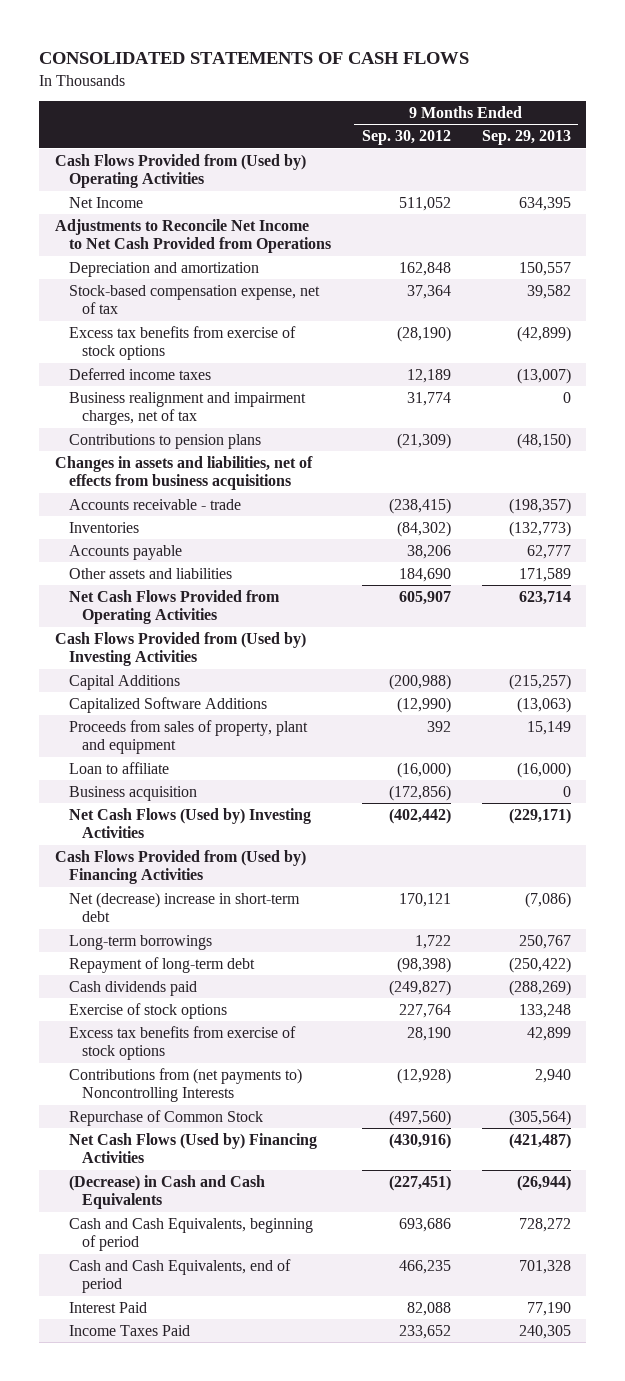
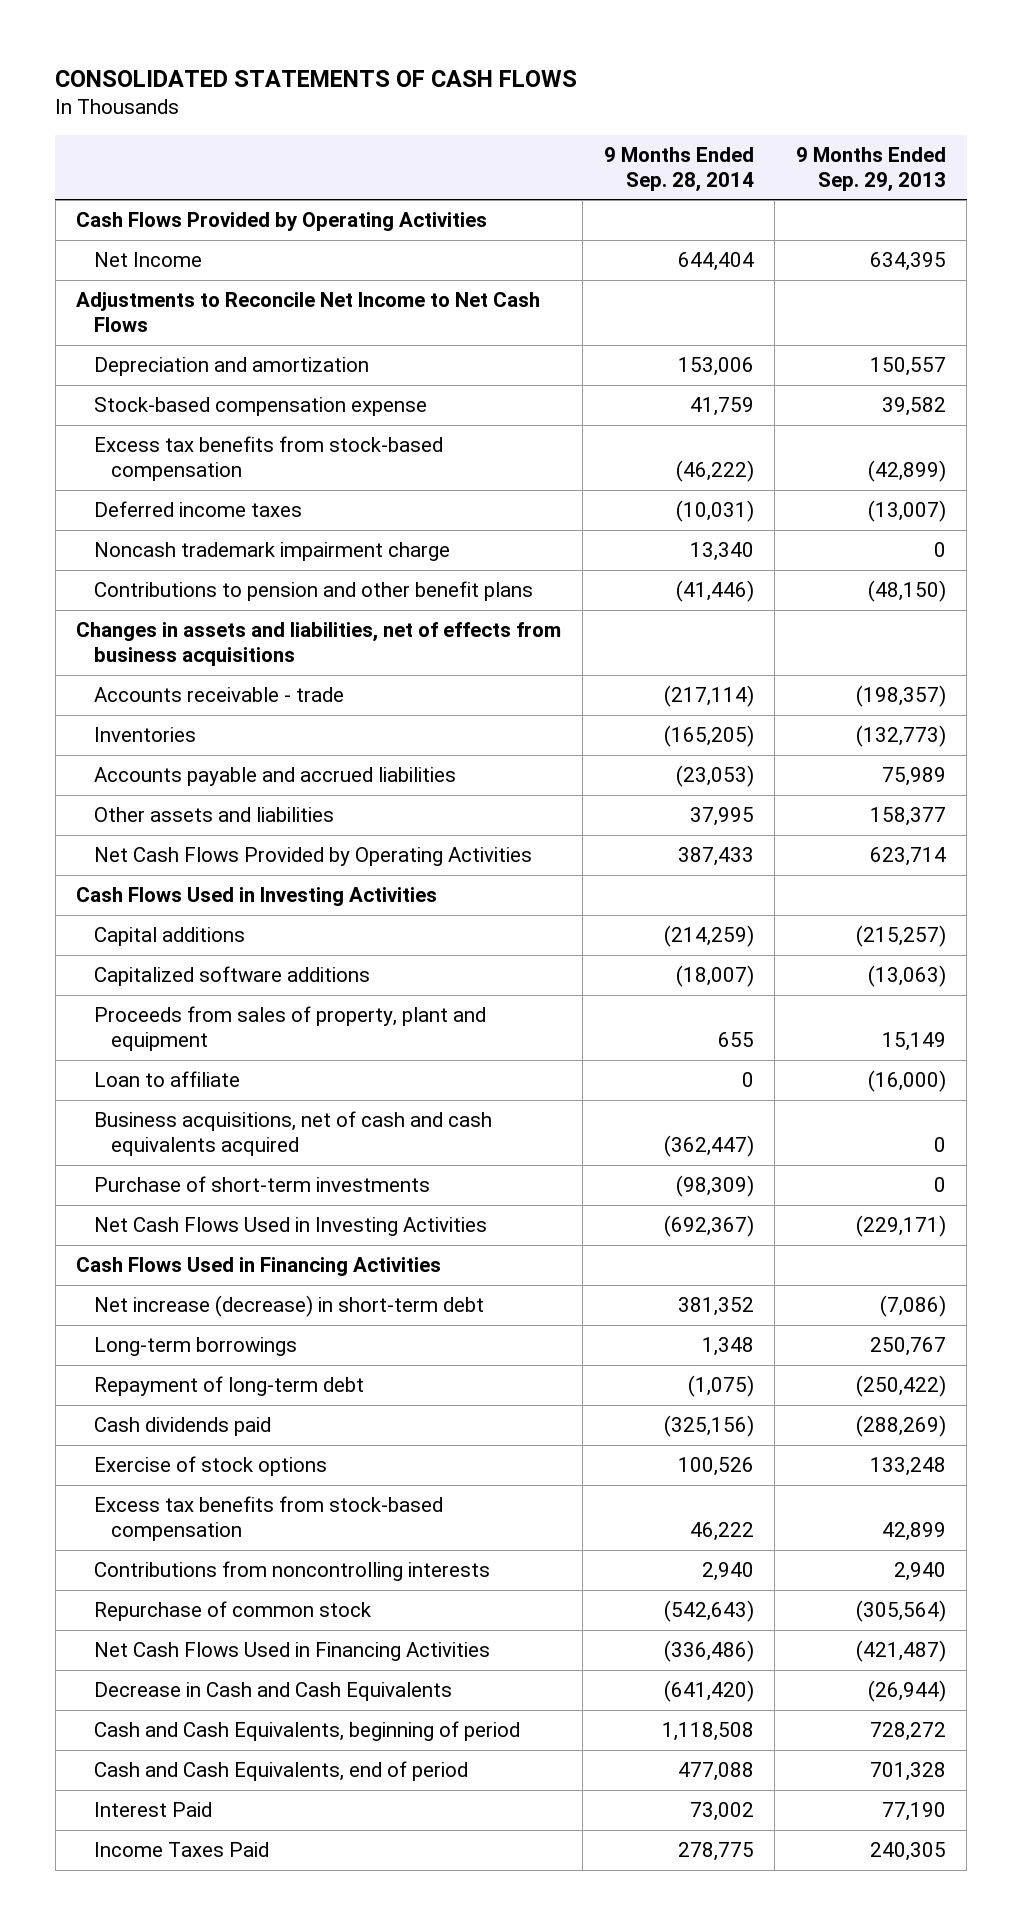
- | 9 Months Ended Sep. 30, 2012 | 9 Months Ended Sep. 29, 2013
+ | 9 Months Ended Sep. 28, 2014 | 9 Months Ended Sep. 29, 2013
- Cash Flows Provided from (Used by) Operating Activities
+ Cash Flows Provided by Operating Activities
- Adjustments to Reconcile Net Income to Net Cash Provided from Operations
+ Adjustments to Reconcile Net Income to Net Cash Flows
- Stock-based compensation expense, net of tax | 37,364 | 39,582
- Excess tax benefits from exercise of stock options | (28,190) | (42,899)
+ Stock-based compensation expense | 41,759 | 39,582
+ Excess tax benefits from stock-based compensation | (46,222) | (42,899)
- Business realignment and impairment charges, net of tax | 31,774 | 0
- Contributions to pension plans | (21,309) | (48,150)
+ Noncash trademark impairment charge | 13,340 | 0
+ Contributions to pension and other benefit plans | (41,446) | (48,150)
- Accounts payable | 38,206 | 62,777
- Other assets and liabilities | 184,690 | 171,589
- Net Cash Flows Provided from Operating Activities | 605,907 | 623,714
- Cash Flows Provided from (Used by) Investing Activities
- Capital Additions | (200,988) | (215,257)
- Capitalized Software Additions | (12,990) | (13,063)
+ Accounts payable and accrued liabilities | (23,053) | 75,989
+ Other assets and liabilities | 37,995 | 158,377
+ Net Cash Flows Provided by Operating Activities | 387,433 | 623,714
+ Cash Flows Used in Investing Activities
+ Capital additions | (214,259) | (215,257)
+ Capitalized software additions | (18,007) | (13,063)
- Business acquisition | (172,856) | 0
- Net Cash Flows (Used by) Investing Activities | (402,442) | (229,171)
- Cash Flows Provided from (Used by) Financing Activities
- Net (decrease) increase in short-term debt | 170,121 | (7,086)
+ Business acquisitions, net of cash and cash equivalents acquired | (362,447) | 0
+ Purchase of short-term investments | (98,309) | 0
+ Net Cash Flows Used in Investing Activities | (692,367) | (229,171)
+ Cash Flows Used in Financing Activities
+ Net increase (decrease) in short-term debt | 381,352 | (7,086)
- Excess tax benefits from exercise of stock options | 28,190 | 42,899
- Contributions from (net payments to) Noncontrolling Interests | (12,928) | 2,940
- Repurchase of Common Stock | (497,560) | (305,564)
- Net Cash Flows (Used by) Financing Activities | (430,916) | (421,487)
- (Decrease) in Cash and Cash Equivalents | (227,451) | (26,944)
+ Excess tax benefits from stock-based compensation | 46,222 | 42,899
+ Contributions from noncontrolling interests | 2,940 | 2,940
+ Repurchase of common stock | (542,643) | (305,564)
+ Net Cash Flows Used in Financing Activities | (336,486) | (421,487)
+ Decrease in Cash and Cash Equivalents | (641,420) | (26,944)

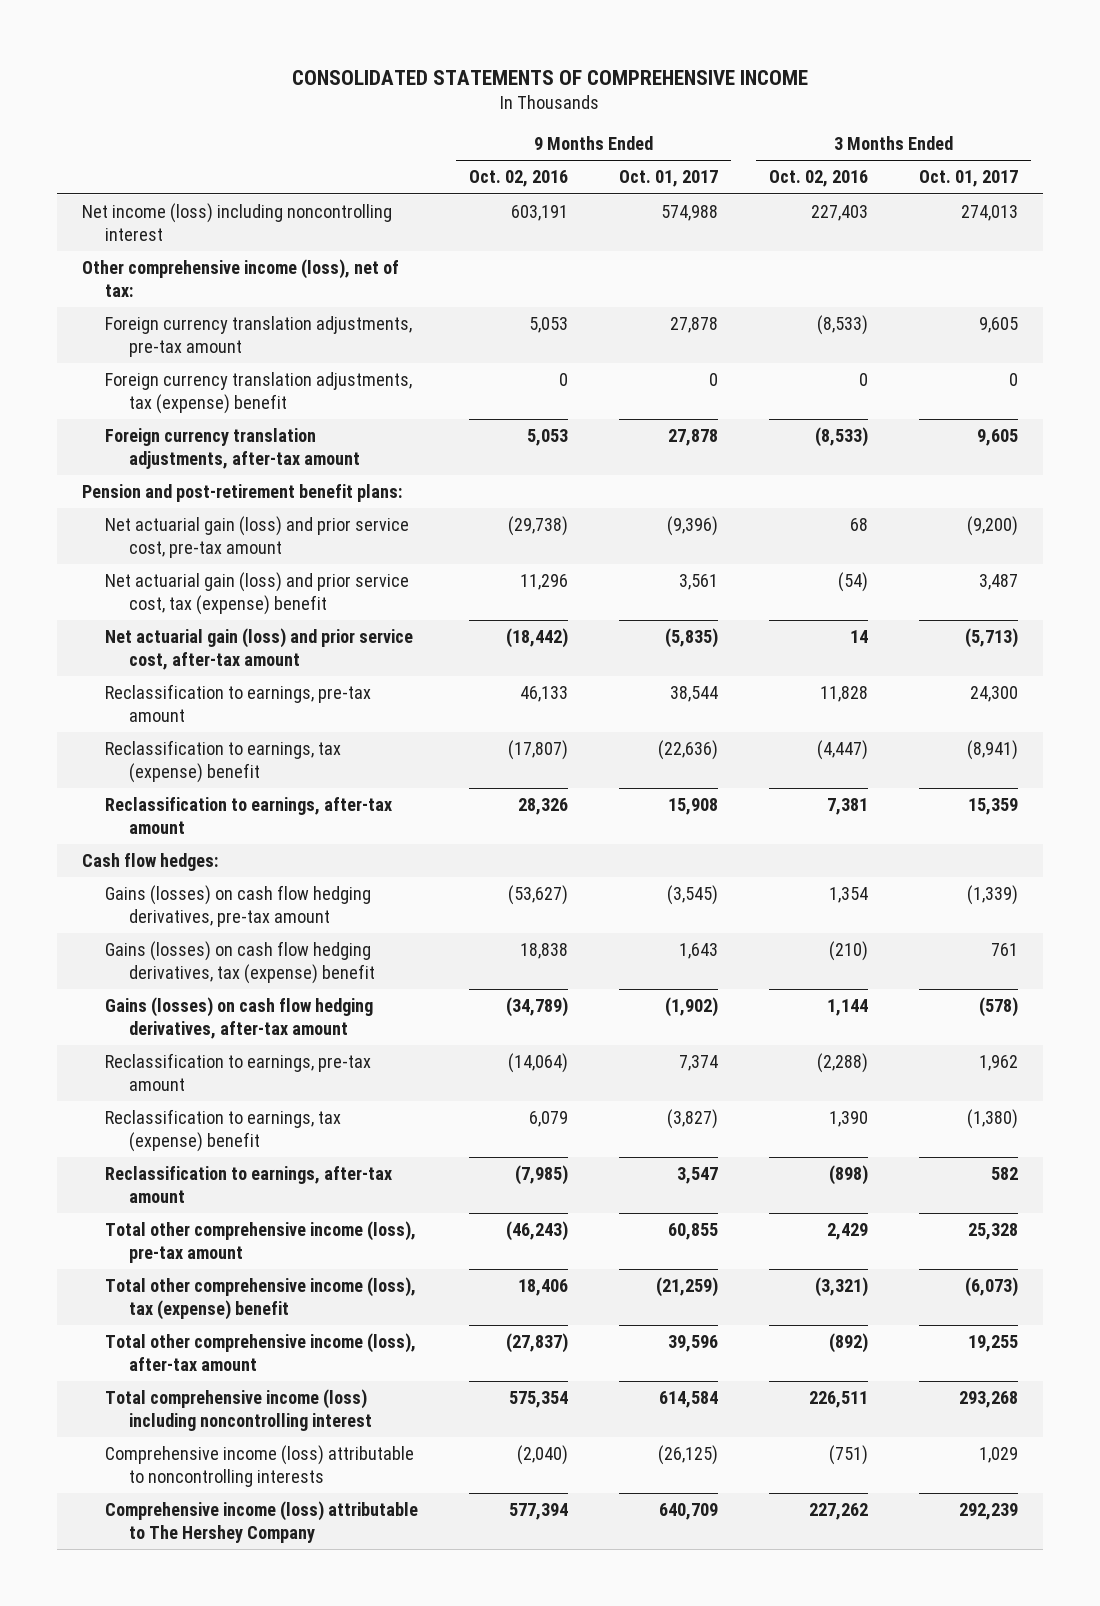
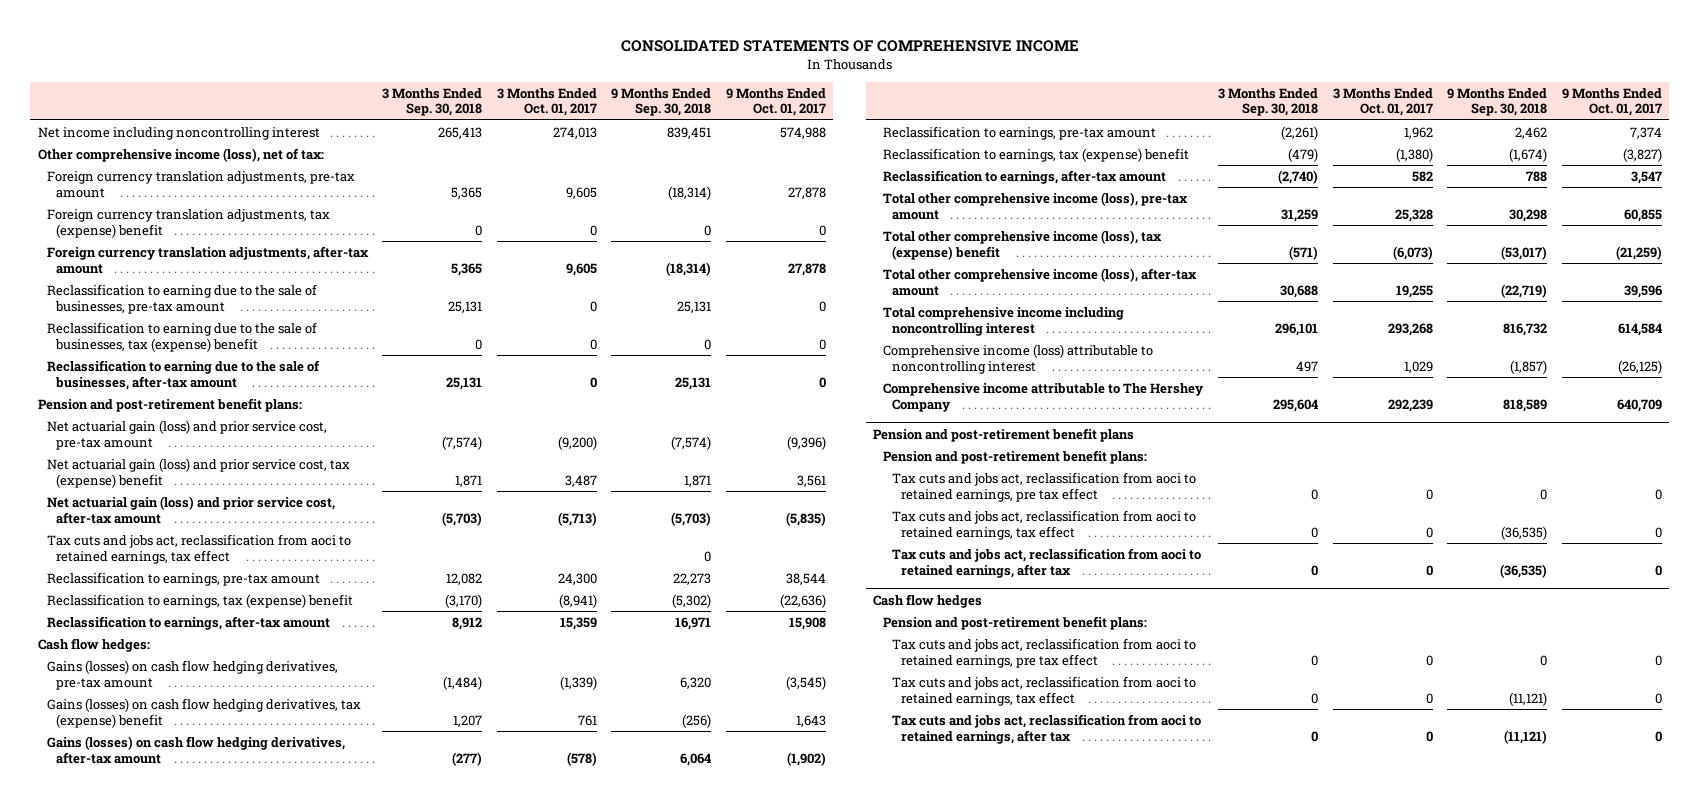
- | 9 Months Ended Oct. 02, 2016 | 9 Months Ended Oct. 01, 2017 | 3 Months Ended Oct. 02, 2016 | 3 Months Ended Oct. 01, 2017
+ | 3 Months Ended Sep. 30, 2018 | 3 Months Ended Oct. 01, 2017 | 9 Months Ended Sep. 30, 2018 | 9 Months Ended Oct. 01, 2017
- Net income (loss) including noncontrolling interest | 603,191 | 574,988 | 227,403 | 274,013
+ Net income including noncontrolling interest | 265,413 | 274,013 | 839,451 | 574,988
+ Reclassification to earning due to the sale of businesses, pre-tax amount | 25,131 | 0 | 25,131 | 0
+ Reclassification to earning due to the sale of businesses, tax (expense) benefit | 0 | 0 | 0 | 0
+ Reclassification to earning due to the sale of businesses, after-tax amount | 25,131 | 0 | 25,131 | 0
+ Tax cuts and jobs act, reclassification from aoci to retained earnings, tax effect | | | 0 |
- Total comprehensive income (loss) including noncontrolling interest | 575,354 | 614,584 | 226,511 | 293,268
- Comprehensive income (loss) attributable to noncontrolling interests | (2,040) | (26,125) | (751) | 1,029
- Comprehensive income (loss) attributable to The Hershey Company | 577,394 | 640,709 | 227,262 | 292,239
+ Total comprehensive income including noncontrolling interest | 296,101 | 293,268 | 816,732 | 614,584
+ Comprehensive income (loss) attributable to noncontrolling interest | 497 | 1,029 | (1,857) | (26,125)
+ Comprehensive income attributable to The Hershey Company | 295,604 | 292,239 | 818,589 | 640,709
+ Pension and post-retirement benefit plans
+ Pension and post-retirement benefit plans:
+ Tax cuts and jobs act, reclassification from aoci to retained earnings, pre tax effect | 0 | 0 | 0 | 0
+ Tax cuts and jobs act, reclassification from aoci to retained earnings, tax effect | 0 | 0 | (36,535) | 0
+ Tax cuts and jobs act, reclassification from aoci to retained earnings, after tax | 0 | 0 | (36,535) | 0
+ Cash flow hedges
+ Pension and post-retirement benefit plans:
+ Tax cuts and jobs act, reclassification from aoci to retained earnings, pre tax effect | 0 | 0 | 0 | 0
+ Tax cuts and jobs act, reclassification from aoci to retained earnings, tax effect | 0 | 0 | (11,121) | 0
+ Tax cuts and jobs act, reclassification from aoci to retained earnings, after tax | 0 | 0 | (11,121) | 0

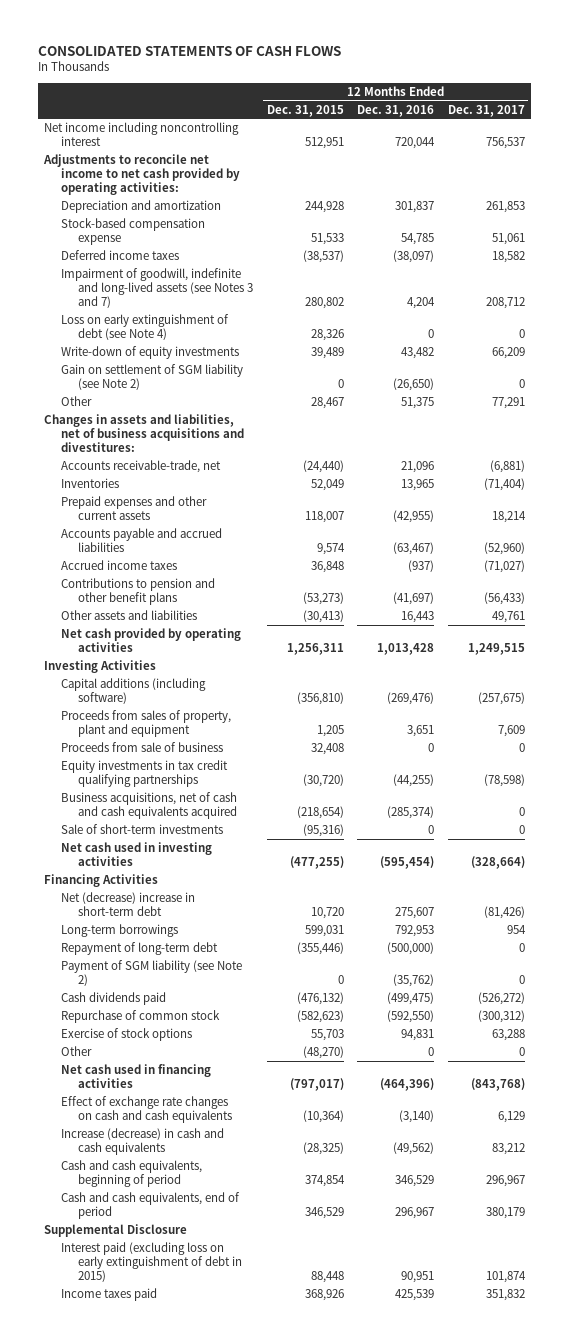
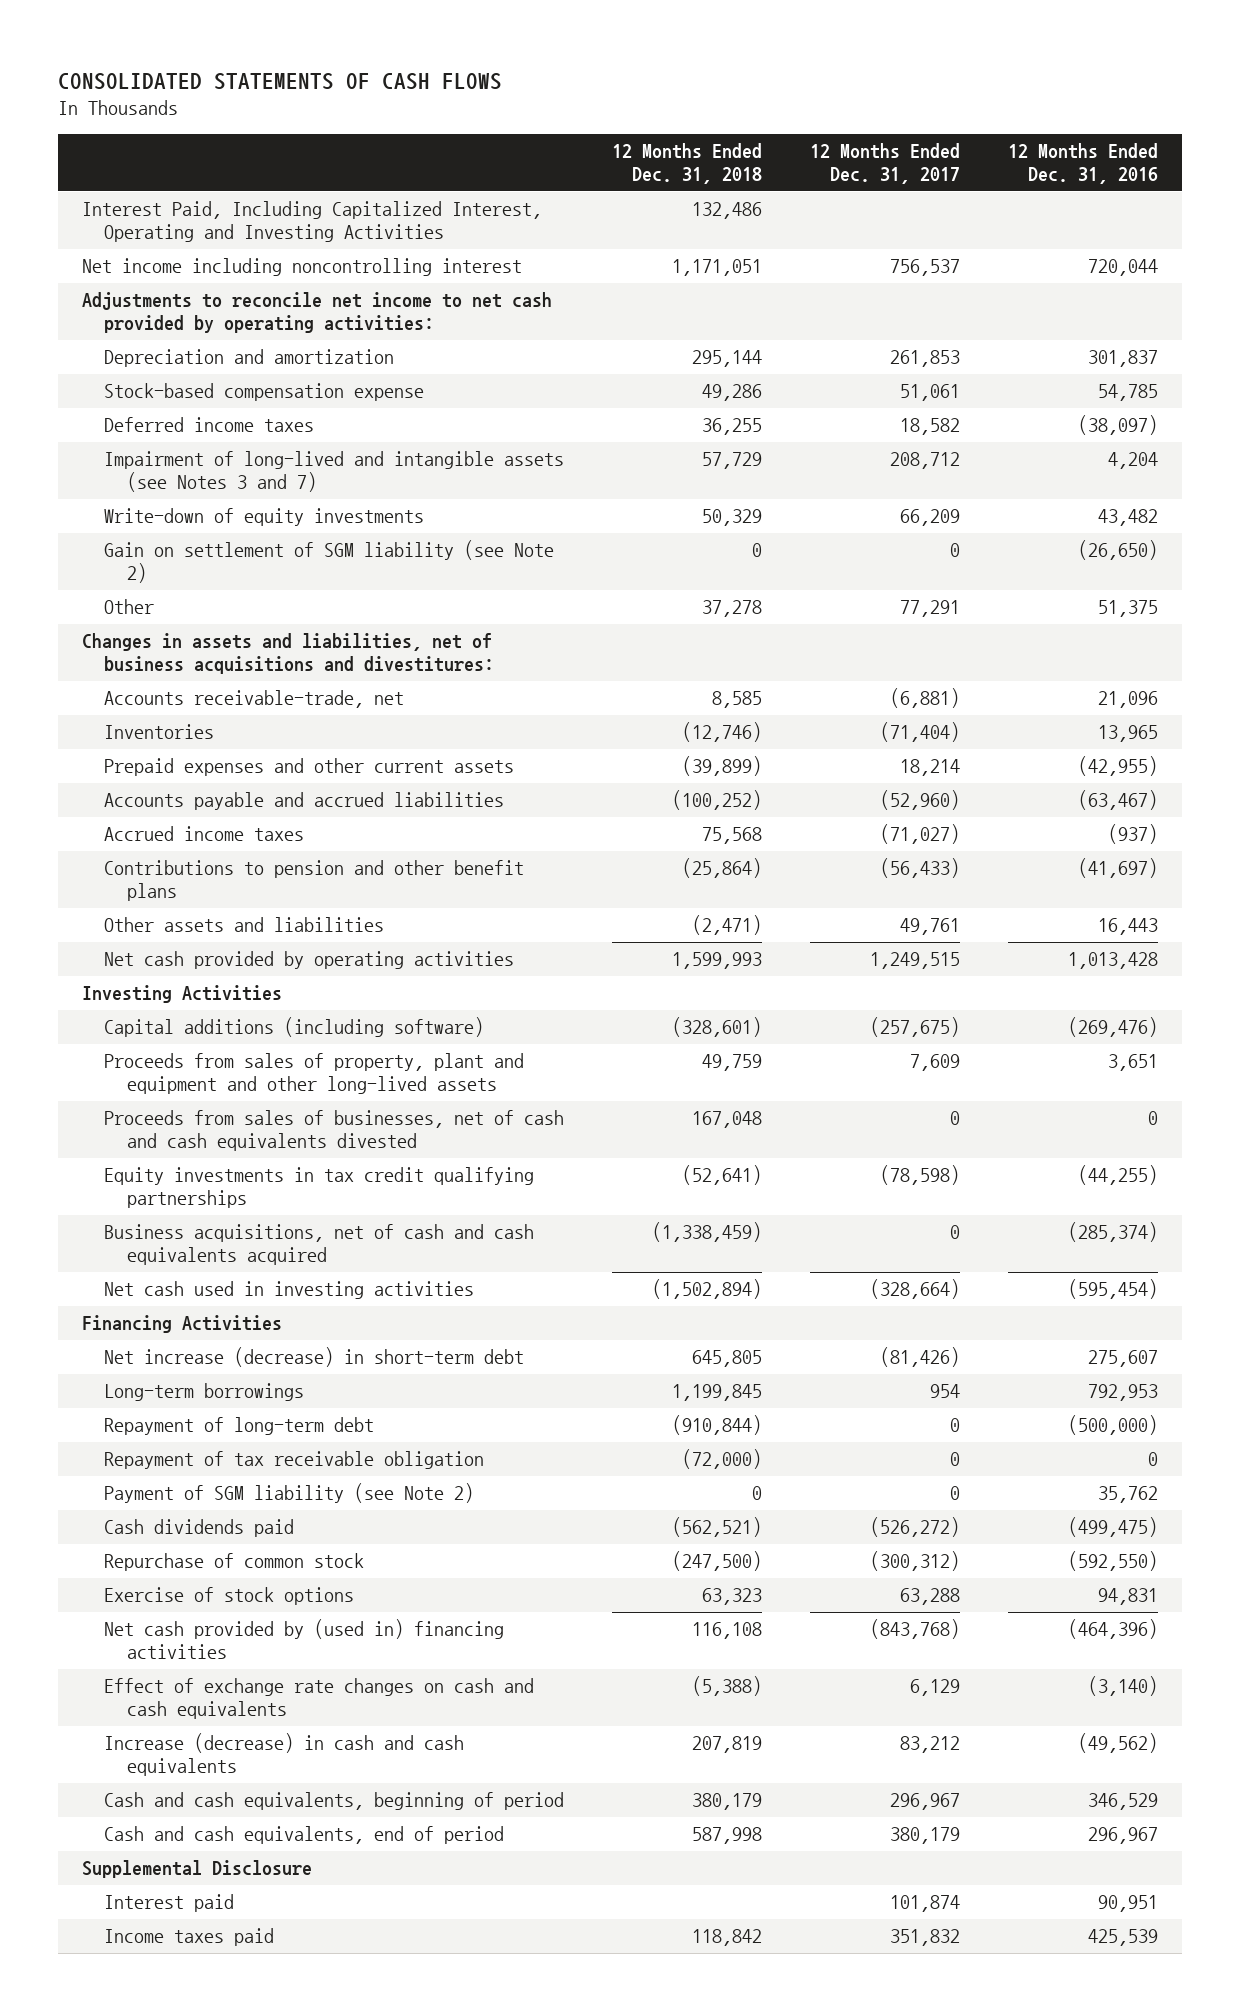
- | 12 Months Ended Dec. 31, 2015 | 12 Months Ended Dec. 31, 2016 | 12 Months Ended Dec. 31, 2017
+ | 12 Months Ended Dec. 31, 2018 | 12 Months Ended Dec. 31, 2017 | 12 Months Ended Dec. 31, 2016
+ Interest Paid, Including Capitalized Interest, Operating and Investing Activities | 132,486 | |
- Impairment of goodwill, indefinite and long-lived assets (see Notes 3 and 7) | 280,802 | 4,204 | 208,712
- Loss on early extinguishment of debt (see Note 4) | 28,326 | 0 | 0
+ Impairment of long-lived and intangible assets (see Notes 3 and 7) | 57,729 | 208,712 | 4,204
- Proceeds from sales of property, plant and equipment | 1,205 | 3,651 | 7,609
- Proceeds from sale of business | 32,408 | 0 | 0
+ Proceeds from sales of property, plant and equipment and other long-lived assets | 49,759 | 7,609 | 3,651
+ Proceeds from sales of businesses, net of cash and cash equivalents divested | 167,048 | 0 | 0
- Sale of short-term investments | (95,316) | 0 | 0
- Net (decrease) increase in short-term debt | 10,720 | 275,607 | (81,426)
+ Net increase (decrease) in short-term debt | 645,805 | (81,426) | 275,607
- Payment of SGM liability (see Note 2) | 0 | (35,762) | 0
+ Repayment of tax receivable obligation | (72,000) | 0 | 0
+ Payment of SGM liability (see Note 2) | 0 | 0 | 35,762
- Other | (48,270) | 0 | 0
- Net cash used in financing activities | (797,017) | (464,396) | (843,768)
+ Net cash provided by (used in) financing activities | 116,108 | (843,768) | (464,396)
- Interest paid (excluding loss on early extinguishment of debt in 2015) | 88,448 | 90,951 | 101,874
+ Interest paid | | 101,874 | 90,951

